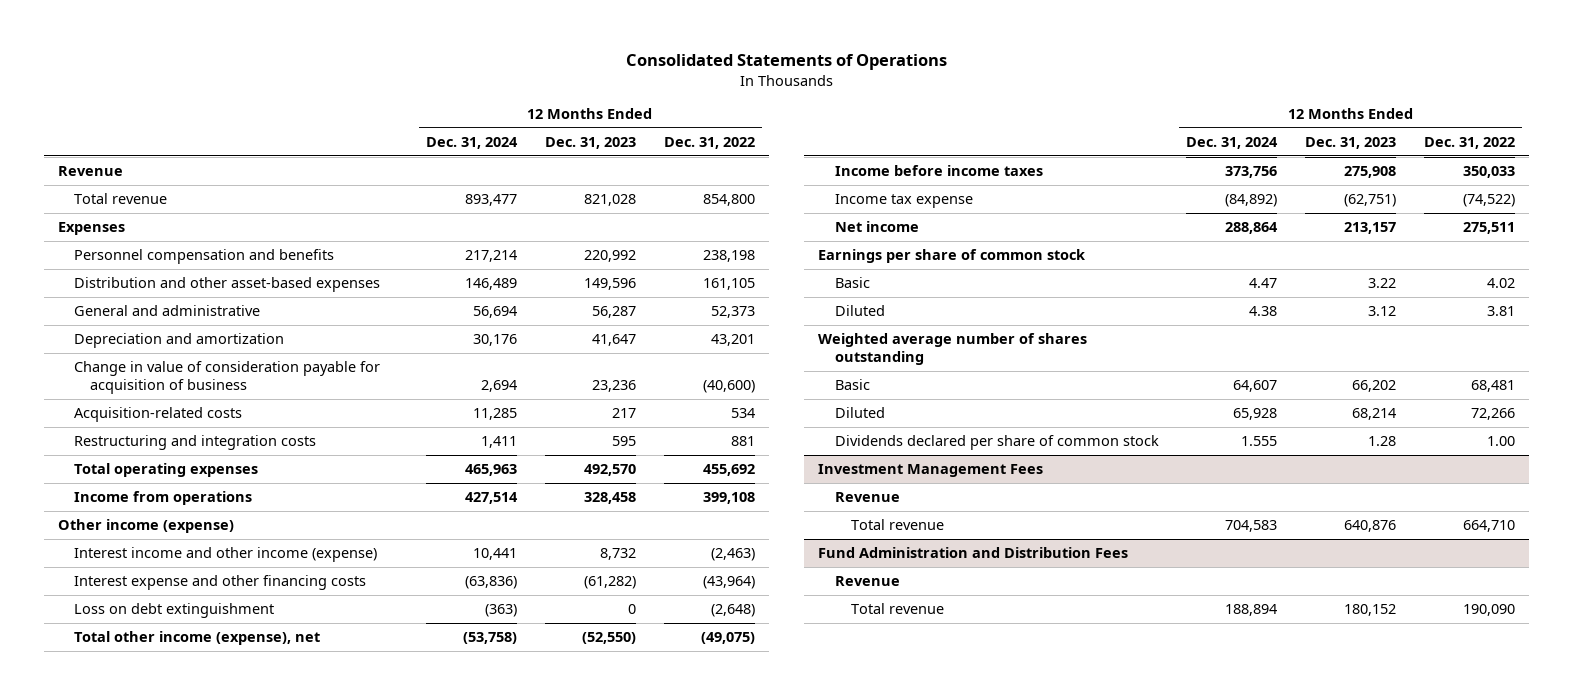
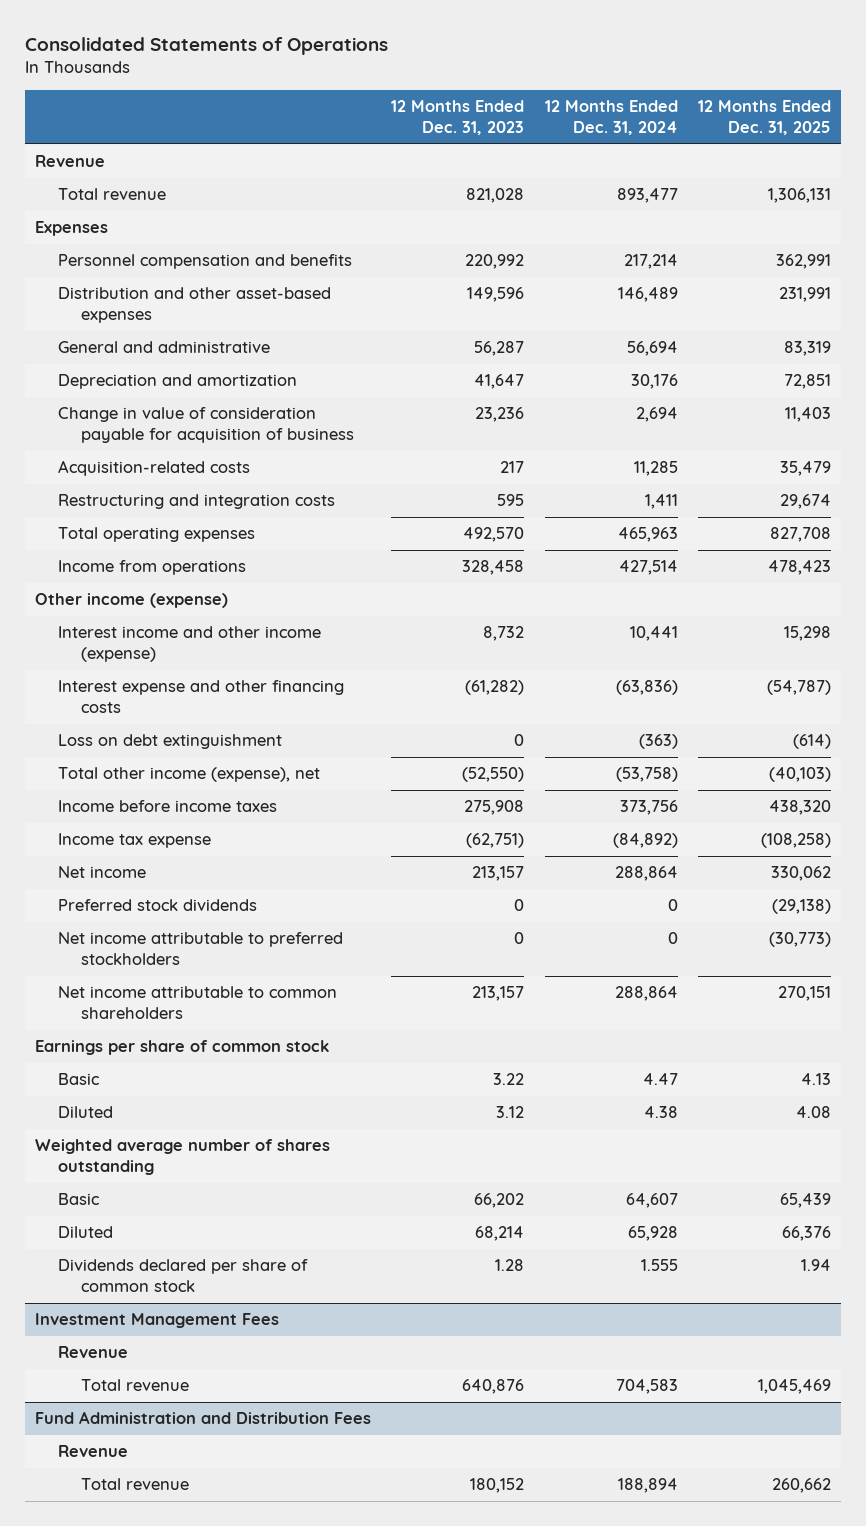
- | 12 Months Ended Dec. 31, 2024 | 12 Months Ended Dec. 31, 2023 | 12 Months Ended Dec. 31, 2022
+ | 12 Months Ended Dec. 31, 2023 | 12 Months Ended Dec. 31, 2024 | 12 Months Ended Dec. 31, 2025
+ Preferred stock dividends | 0 | 0 | (29,138)
+ Net income attributable to preferred stockholders | 0 | 0 | (30,773)
+ Net income attributable to common shareholders | 213,157 | 288,864 | 270,151

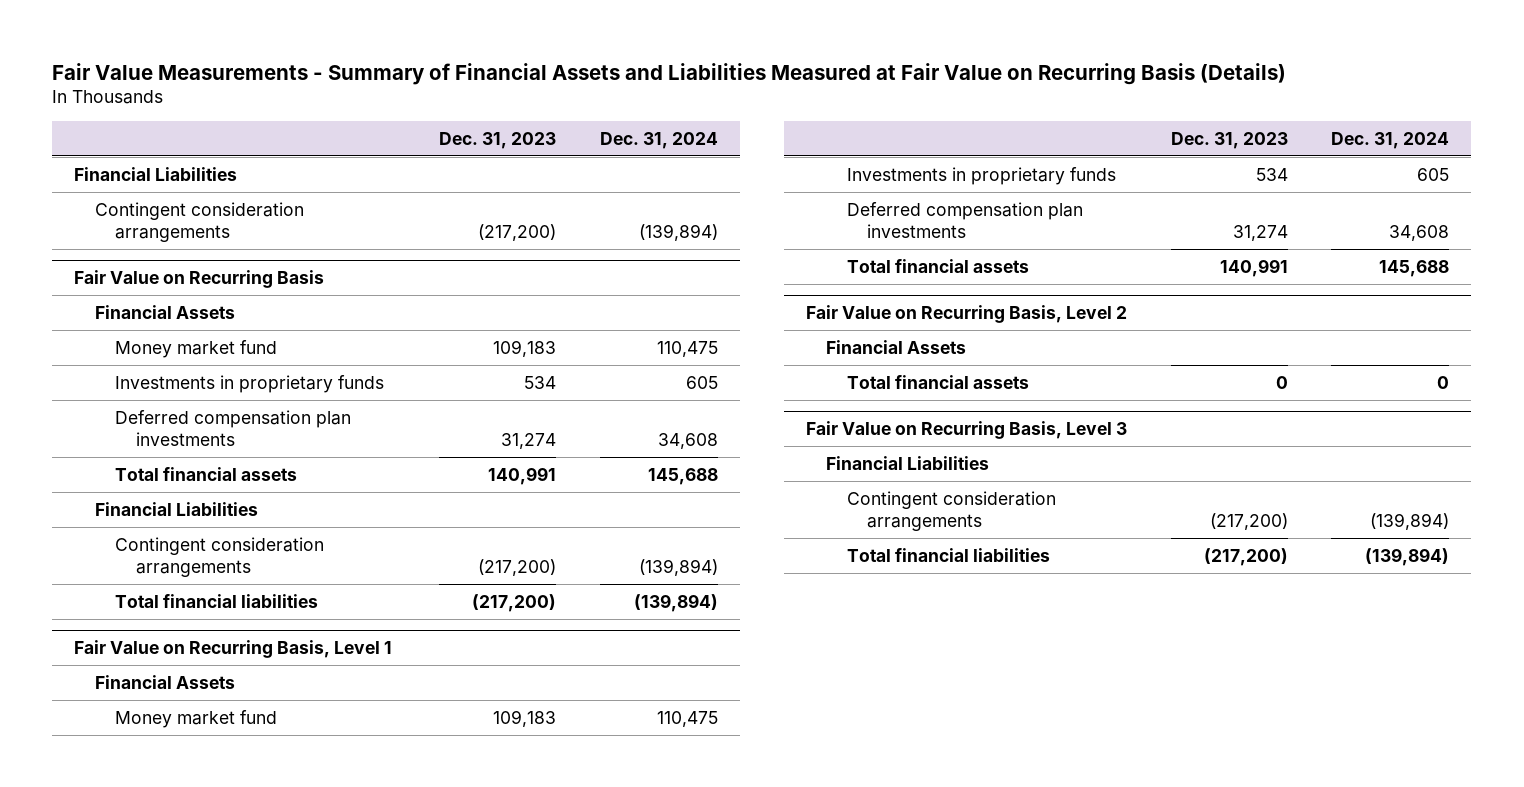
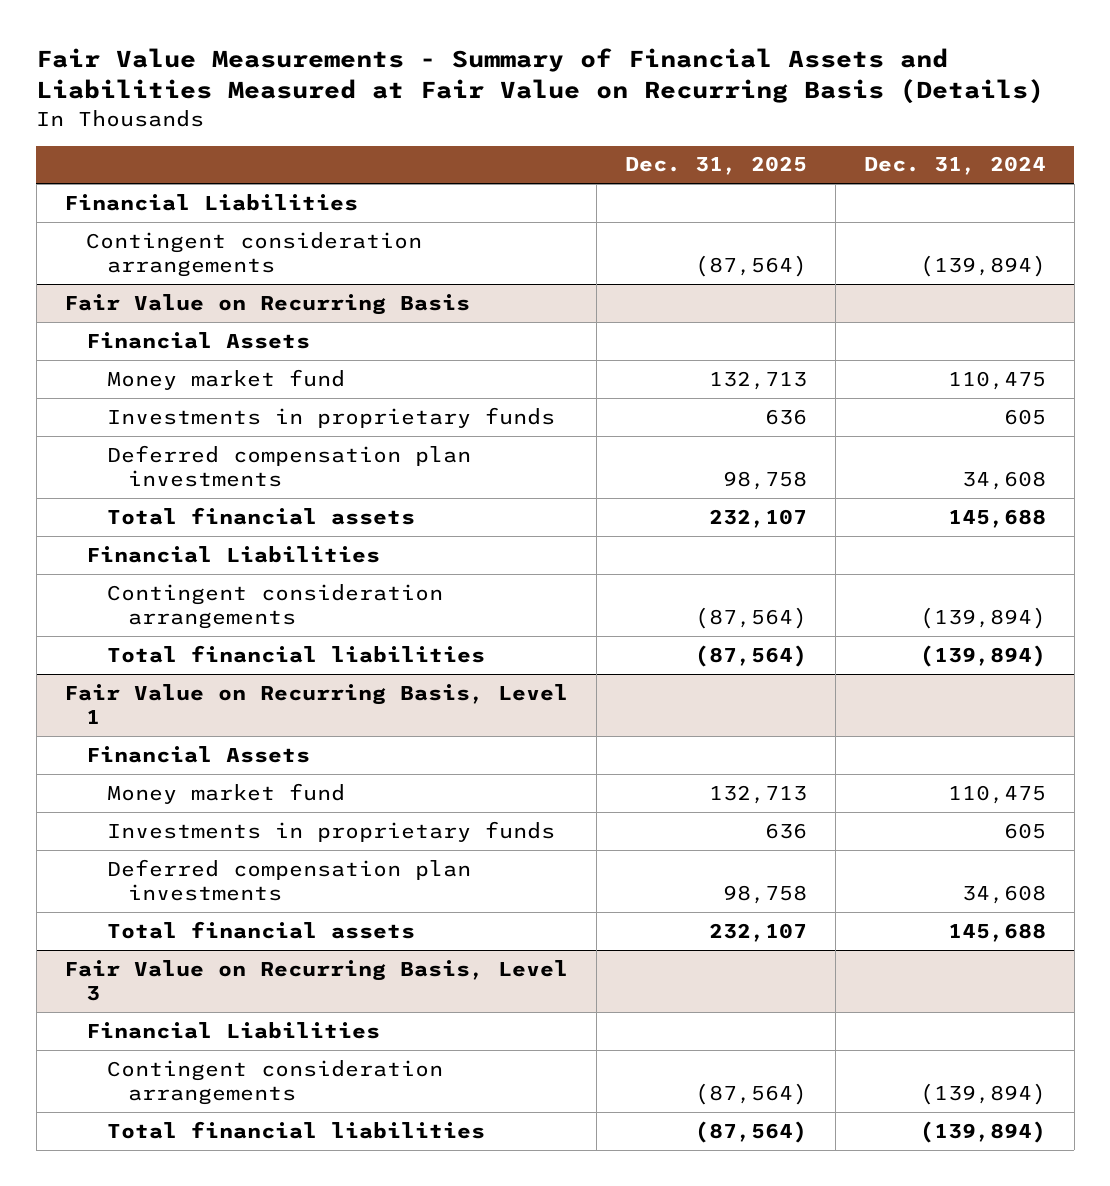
- | Dec. 31, 2023 | Dec. 31, 2024
+ | Dec. 31, 2025 | Dec. 31, 2024
- Fair Value on Recurring Basis, Level 2
- Financial Assets
- Total financial assets | 0 | 0

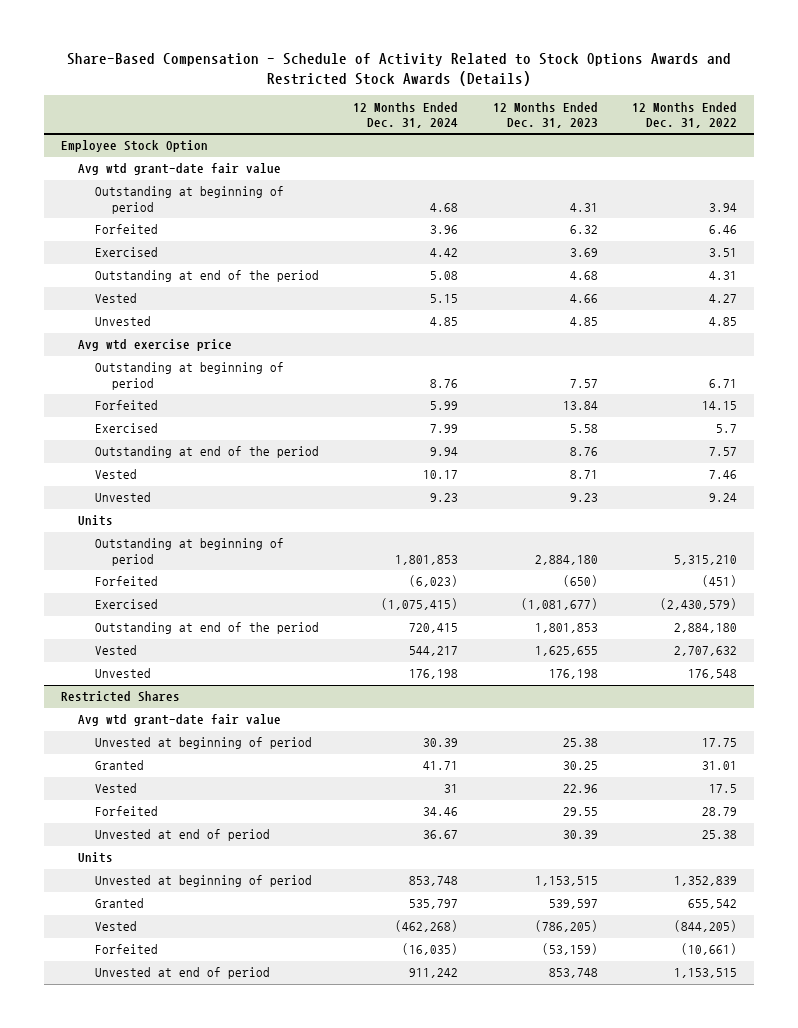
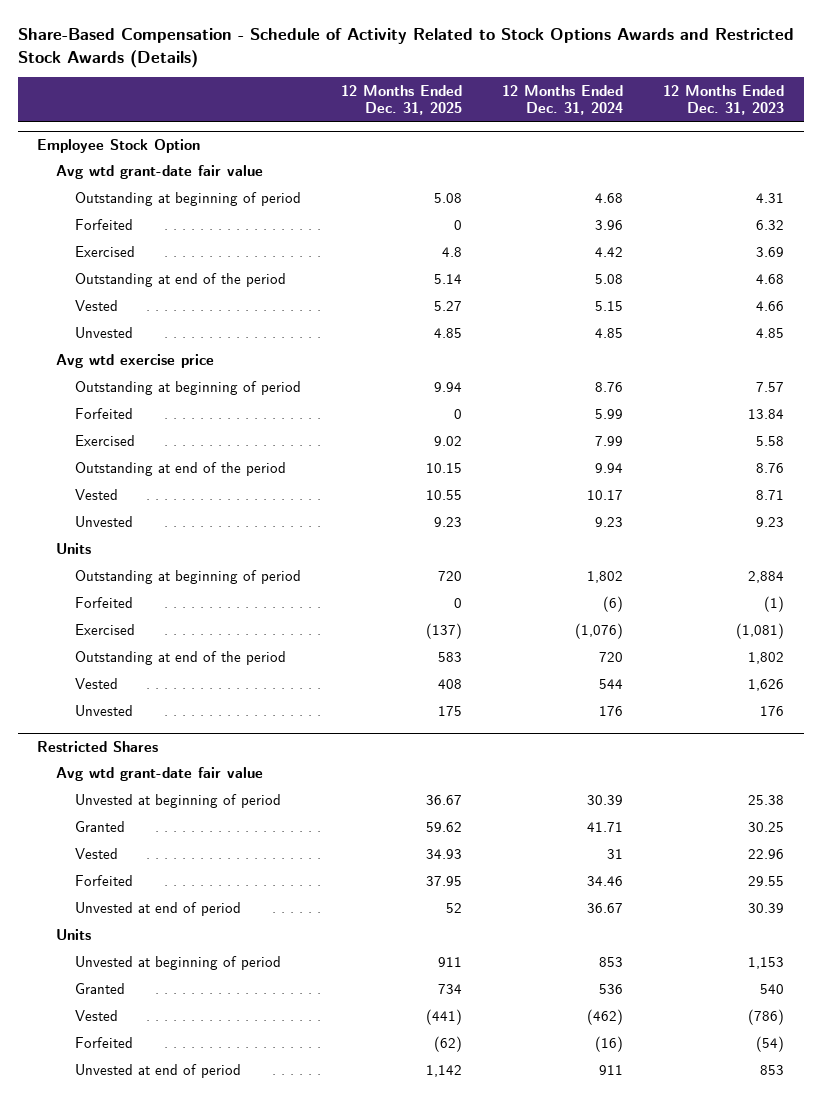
- | 12 Months Ended Dec. 31, 2024 | 12 Months Ended Dec. 31, 2023 | 12 Months Ended Dec. 31, 2022
+ | 12 Months Ended Dec. 31, 2025 | 12 Months Ended Dec. 31, 2024 | 12 Months Ended Dec. 31, 2023
@ Employee Stock Option
- Outstanding at beginning of period | 1,801,853 | 2,884,180 | 5,315,210
- Forfeited | (6,023) | (650) | (451)
- Exercised | (1,075,415) | (1,081,677) | (2,430,579)
- Outstanding at end of the period | 720,415 | 1,801,853 | 2,884,180
- Vested | 544,217 | 1,625,655 | 2,707,632
- Unvested | 176,198 | 176,198 | 176,548
+ Outstanding at beginning of period | 720 | 1,802 | 2,884
+ Forfeited | 0 | (6) | (1)
+ Exercised | (137) | (1,076) | (1,081)
+ Outstanding at end of the period | 583 | 720 | 1,802
+ Vested | 408 | 544 | 1,626
+ Unvested | 175 | 176 | 176
@ Restricted Shares
- Unvested at beginning of period | 853,748 | 1,153,515 | 1,352,839
- Granted | 535,797 | 539,597 | 655,542
- Vested | (462,268) | (786,205) | (844,205)
- Forfeited | (16,035) | (53,159) | (10,661)
- Unvested at end of period | 911,242 | 853,748 | 1,153,515
+ Unvested at beginning of period | 911 | 853 | 1,153
+ Granted | 734 | 536 | 540
+ Vested | (441) | (462) | (786)
+ Forfeited | (62) | (16) | (54)
+ Unvested at end of period | 1,142 | 911 | 853

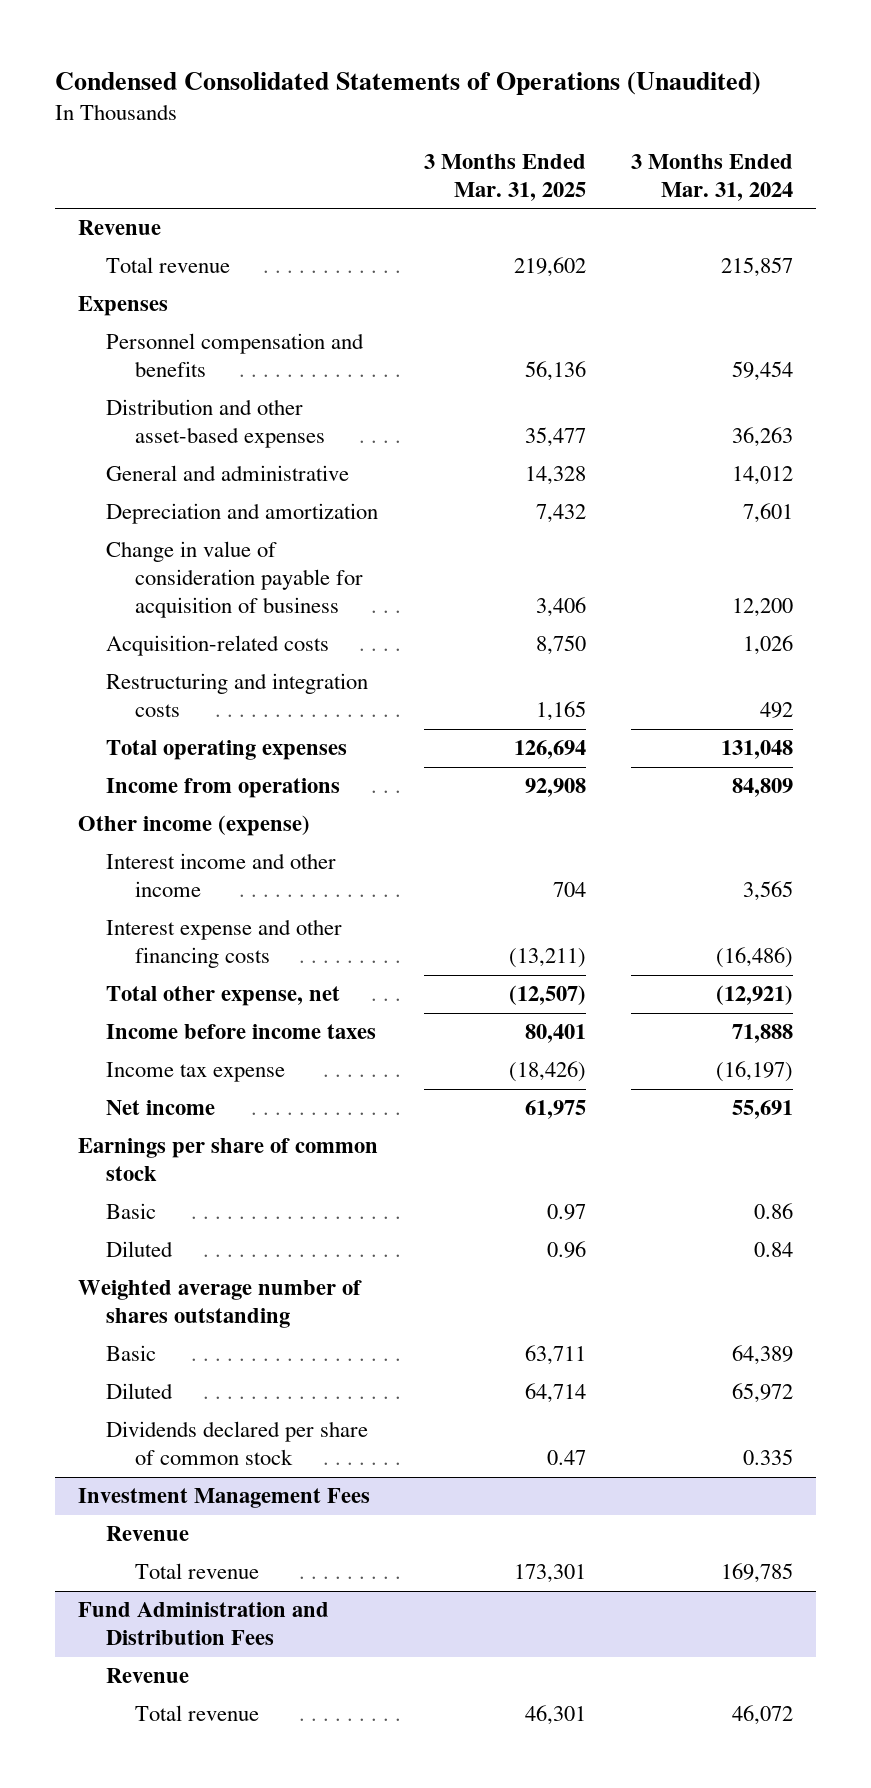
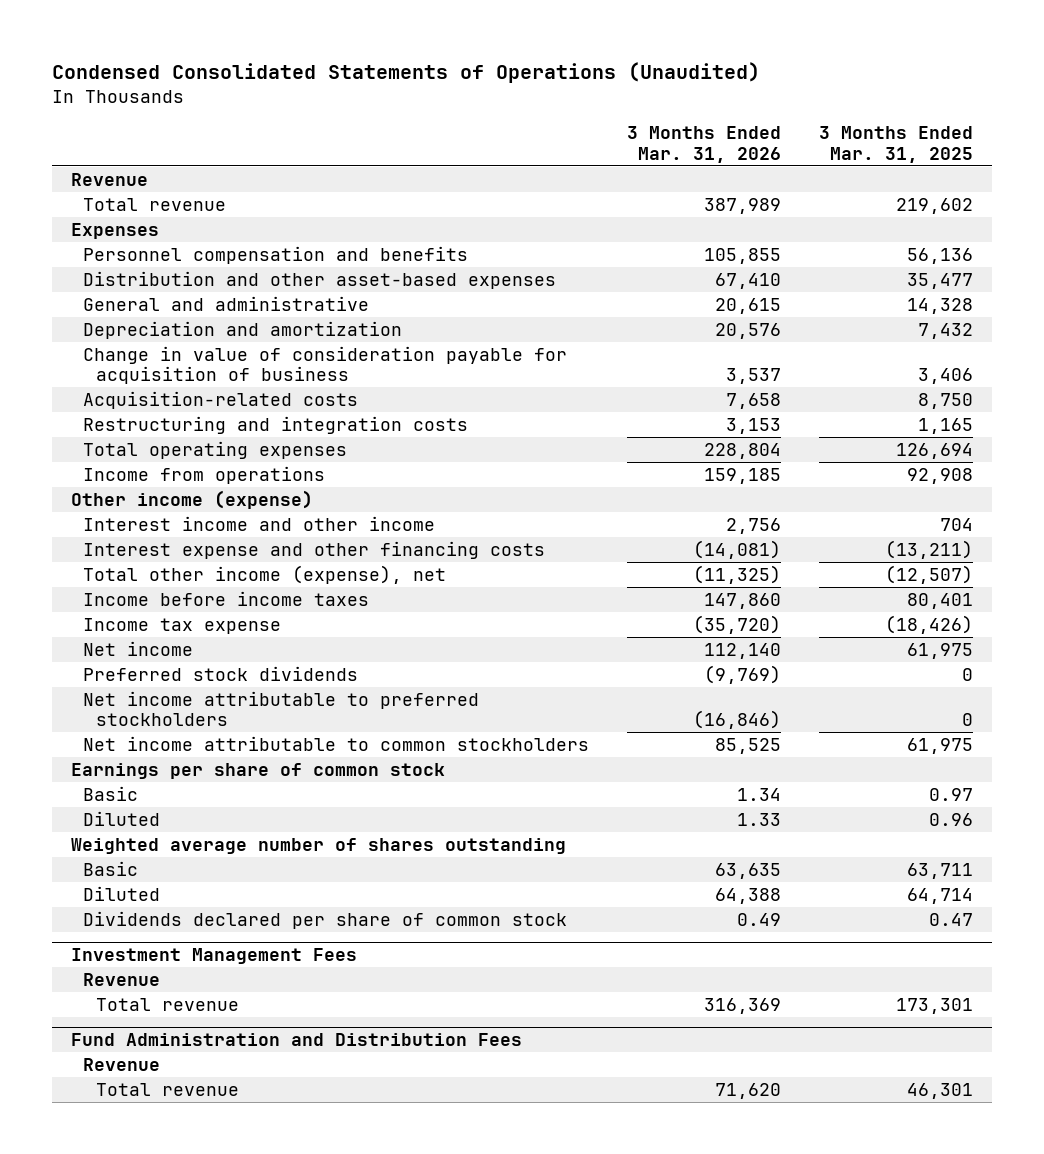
- | 3 Months Ended Mar. 31, 2025 | 3 Months Ended Mar. 31, 2024
+ | 3 Months Ended Mar. 31, 2026 | 3 Months Ended Mar. 31, 2025
- Total other expense, net | (12,507) | (12,921)
+ Total other income (expense), net | (11,325) | (12,507)
+ Preferred stock dividends | (9,769) | 0
+ Net income attributable to preferred stockholders | (16,846) | 0
+ Net income attributable to common stockholders | 85,525 | 61,975

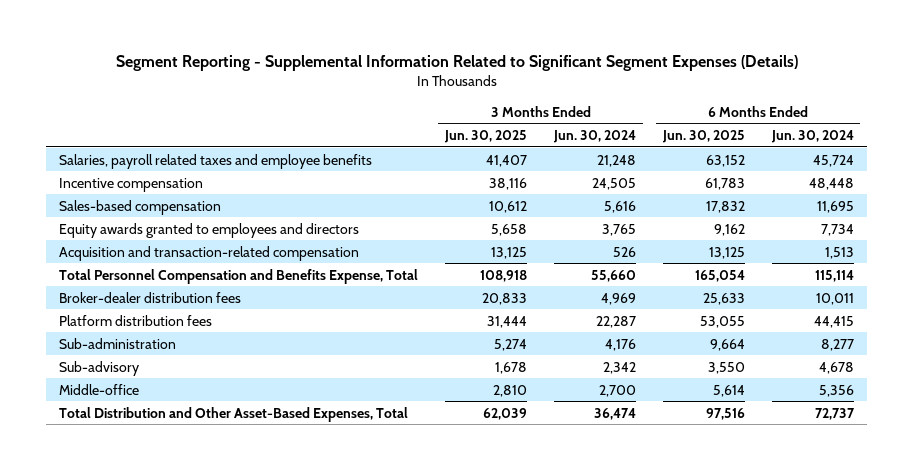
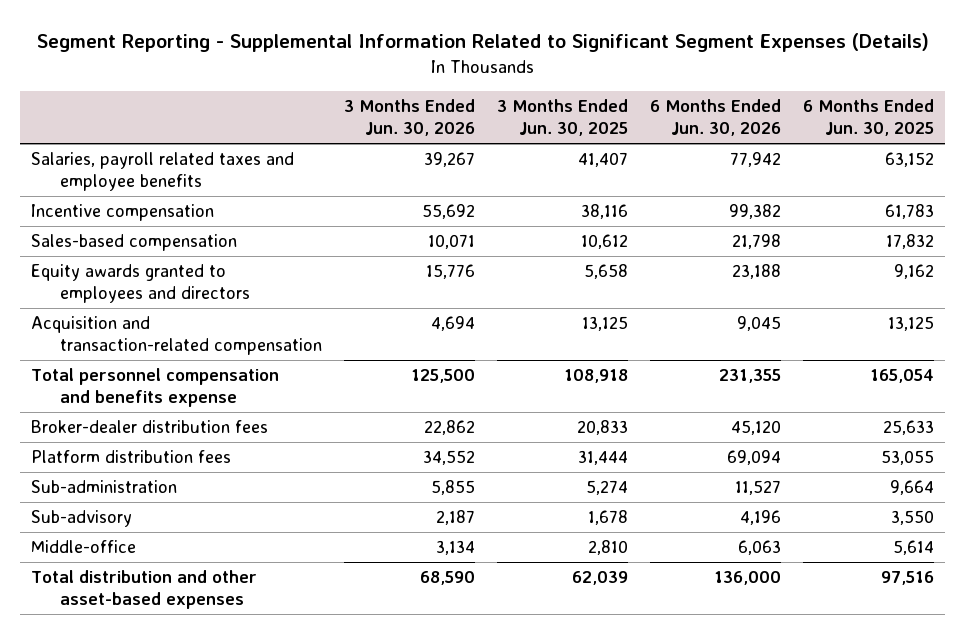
- | 3 Months Ended Jun. 30, 2025 | 3 Months Ended Jun. 30, 2024 | 6 Months Ended Jun. 30, 2025 | 6 Months Ended Jun. 30, 2024
+ | 3 Months Ended Jun. 30, 2026 | 3 Months Ended Jun. 30, 2025 | 6 Months Ended Jun. 30, 2026 | 6 Months Ended Jun. 30, 2025
- Total Personnel Compensation and Benefits Expense, Total | 108,918 | 55,660 | 165,054 | 115,114
+ Total personnel compensation and benefits expense | 125,500 | 108,918 | 231,355 | 165,054
- Total Distribution and Other Asset-Based Expenses, Total | 62,039 | 36,474 | 97,516 | 72,737
+ Total distribution and other asset-based expenses | 68,590 | 62,039 | 136,000 | 97,516

